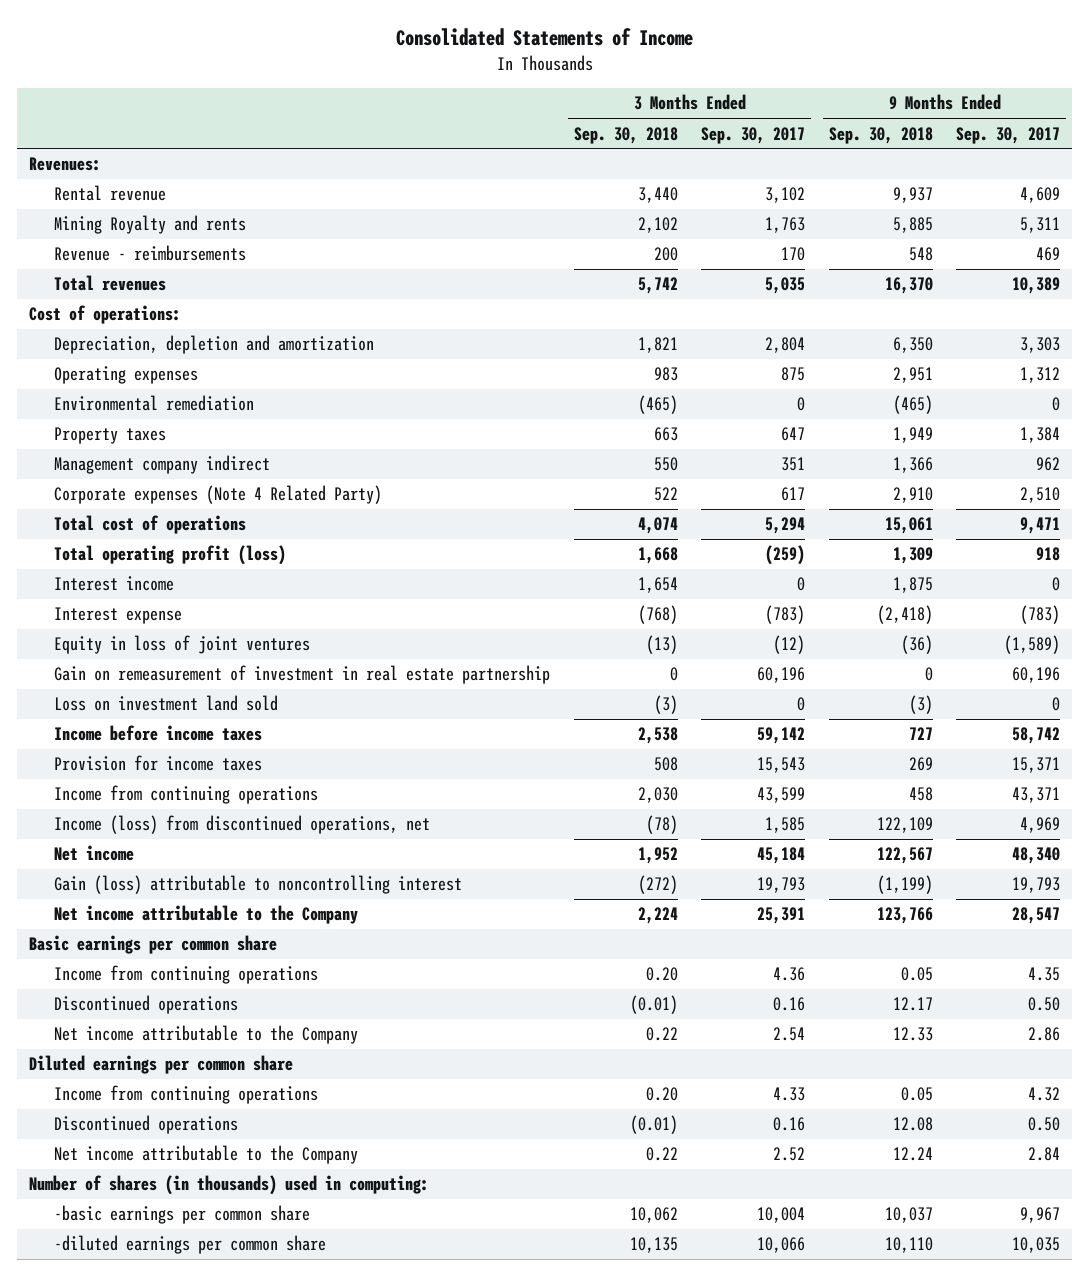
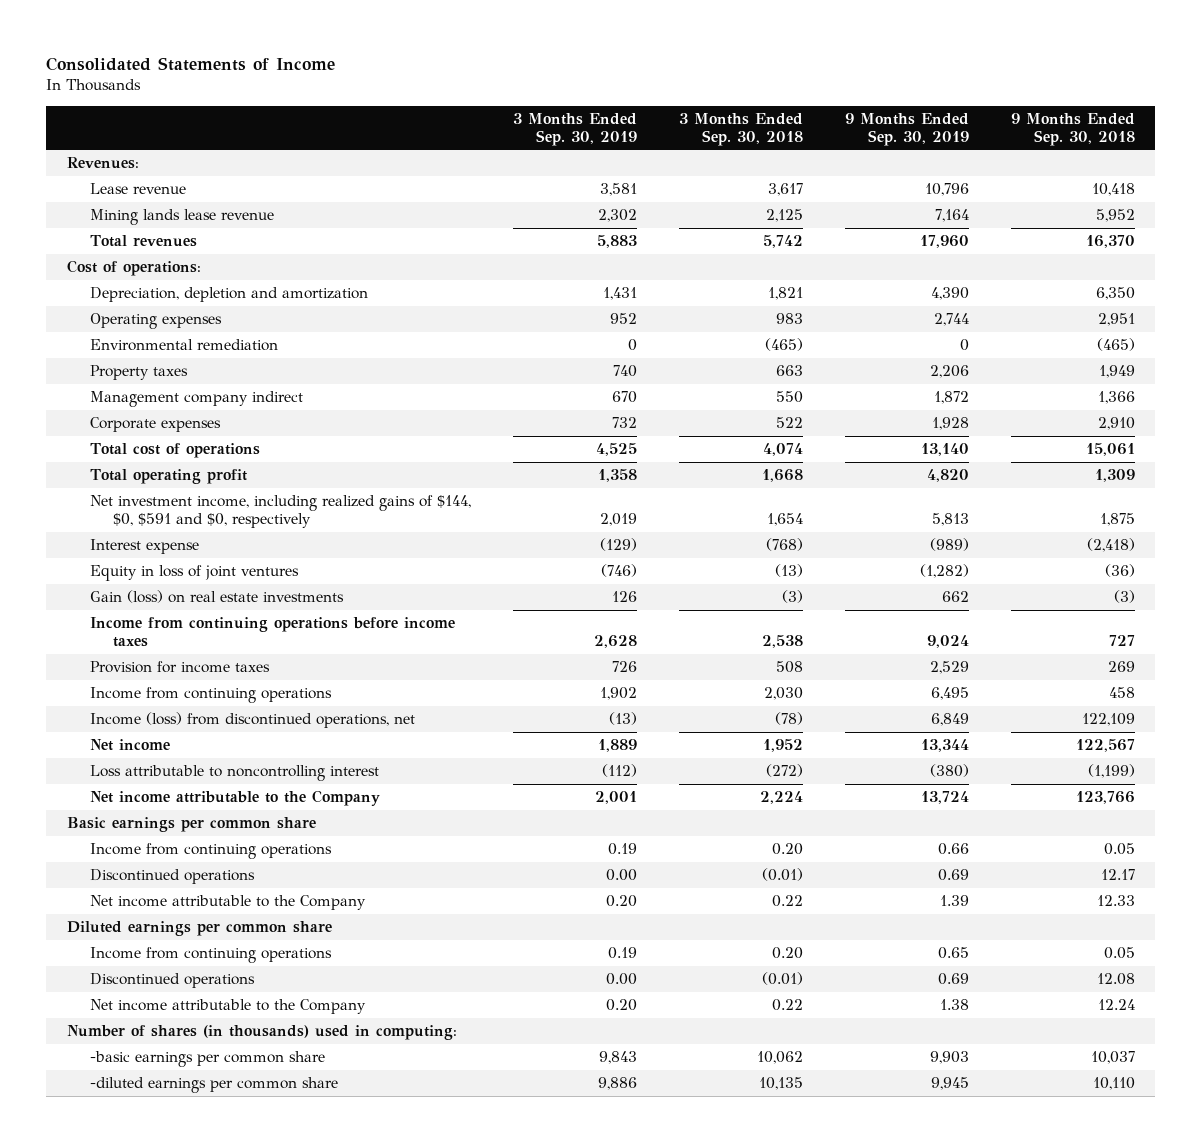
- | 3 Months Ended Sep. 30, 2018 | 3 Months Ended Sep. 30, 2017 | 9 Months Ended Sep. 30, 2018 | 9 Months Ended Sep. 30, 2017
+ | 3 Months Ended Sep. 30, 2019 | 3 Months Ended Sep. 30, 2018 | 9 Months Ended Sep. 30, 2019 | 9 Months Ended Sep. 30, 2018
- Rental revenue | 3,440 | 3,102 | 9,937 | 4,609
- Mining Royalty and rents | 2,102 | 1,763 | 5,885 | 5,311
- Revenue - reimbursements | 200 | 170 | 548 | 469
+ Lease revenue | 3,581 | 3,617 | 10,796 | 10,418
+ Mining lands lease revenue | 2,302 | 2,125 | 7,164 | 5,952
- Corporate expenses (Note 4 Related Party) | 522 | 617 | 2,910 | 2,510
+ Corporate expenses | 732 | 522 | 1,928 | 2,910
- Total operating profit (loss) | 1,668 | (259) | 1,309 | 918
- Interest income | 1,654 | 0 | 1,875 | 0
+ Total operating profit | 1,358 | 1,668 | 4,820 | 1,309
+ Net investment income, including realized gains of $144, $0, $591 and $0, respectively | 2,019 | 1,654 | 5,813 | 1,875
- Gain on remeasurement of investment in real estate partnership | 0 | 60,196 | 0 | 60,196
- Loss on investment land sold | (3) | 0 | (3) | 0
- Income before income taxes | 2,538 | 59,142 | 727 | 58,742
+ Gain (loss) on real estate investments | 126 | (3) | 662 | (3)
+ Income from continuing operations before income taxes | 2,628 | 2,538 | 9,024 | 727
- Gain (loss) attributable to noncontrolling interest | (272) | 19,793 | (1,199) | 19,793
+ Loss attributable to noncontrolling interest | (112) | (272) | (380) | (1,199)

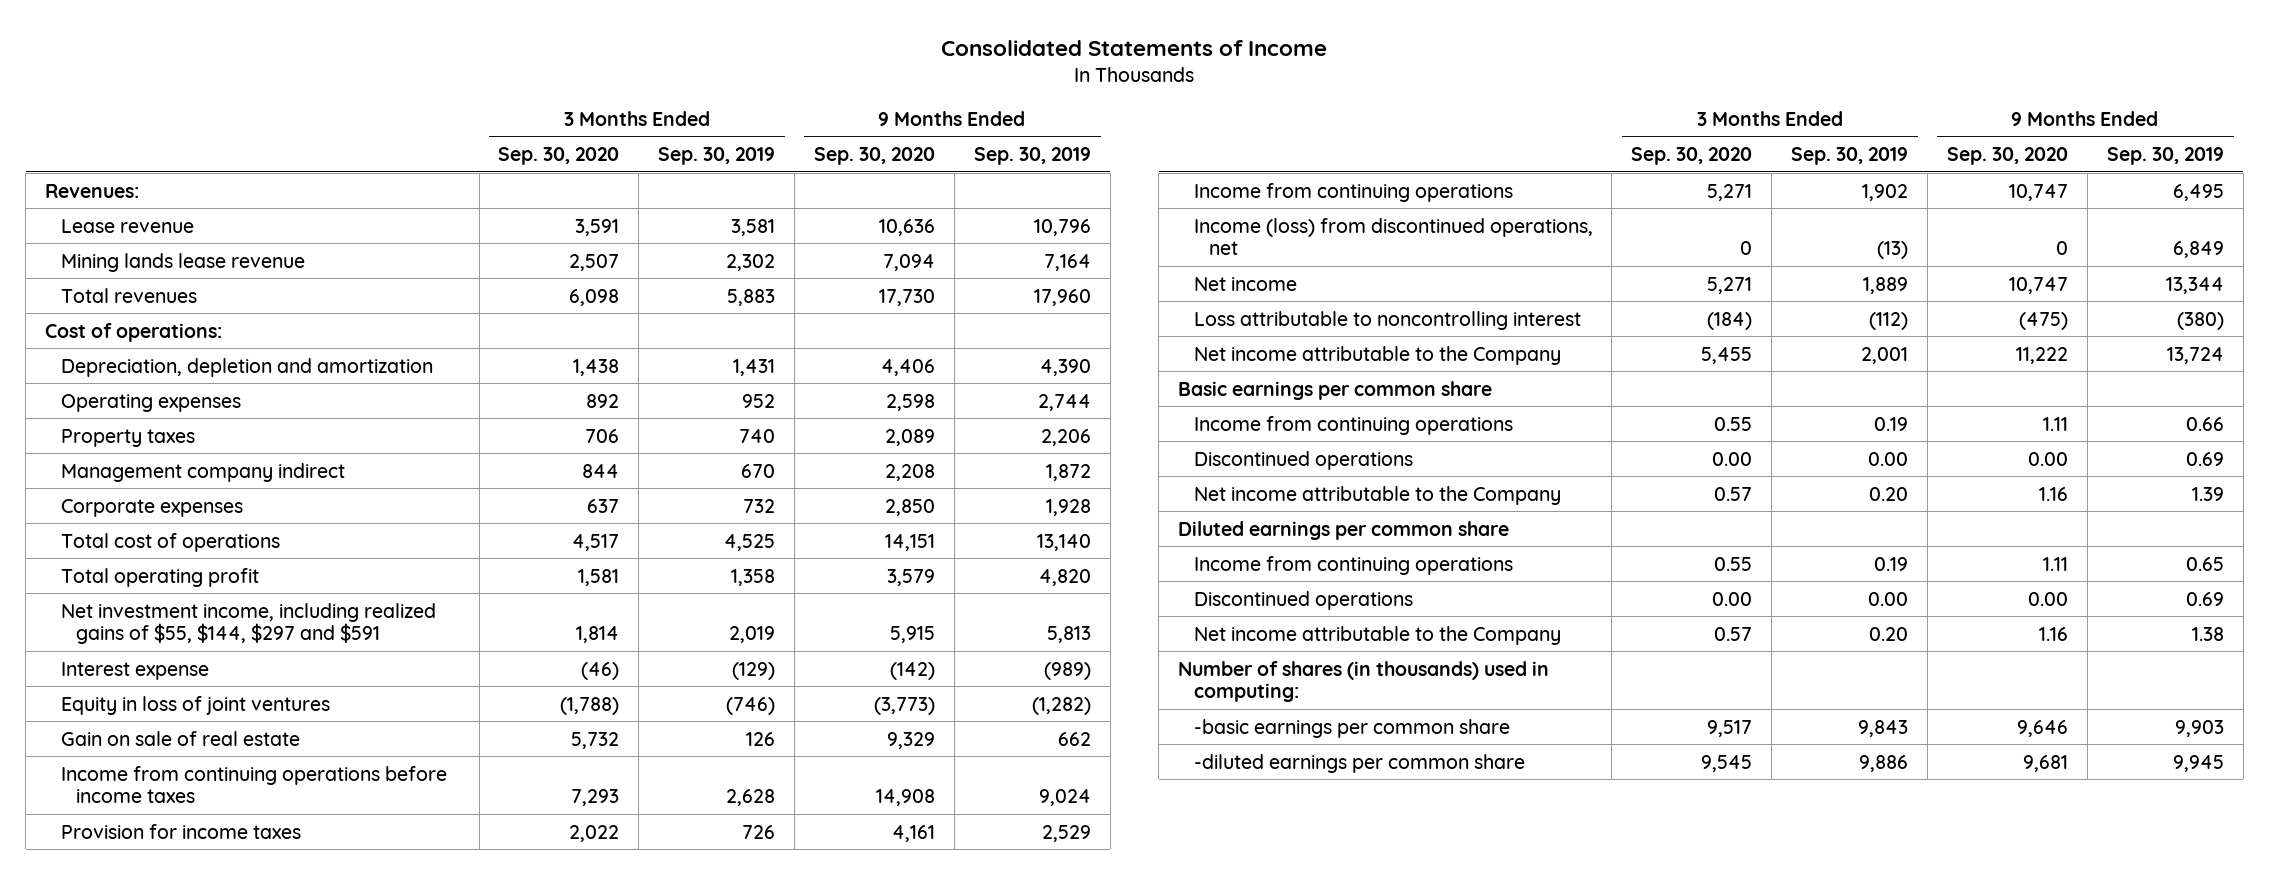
- | 3 Months Ended Sep. 30, 2019 | 3 Months Ended Sep. 30, 2018 | 9 Months Ended Sep. 30, 2019 | 9 Months Ended Sep. 30, 2018
+ | 3 Months Ended Sep. 30, 2020 | 3 Months Ended Sep. 30, 2019 | 9 Months Ended Sep. 30, 2020 | 9 Months Ended Sep. 30, 2019
- Environmental remediation | 0 | (465) | 0 | (465)
- Net investment income, including realized gains of $144, $0, $591 and $0, respectively | 2,019 | 1,654 | 5,813 | 1,875
+ Net investment income, including realized gains of $55, $144, $297 and $591 | 1,814 | 2,019 | 5,915 | 5,813
- Gain (loss) on real estate investments | 126 | (3) | 662 | (3)
+ Gain on sale of real estate | 5,732 | 126 | 9,329 | 662

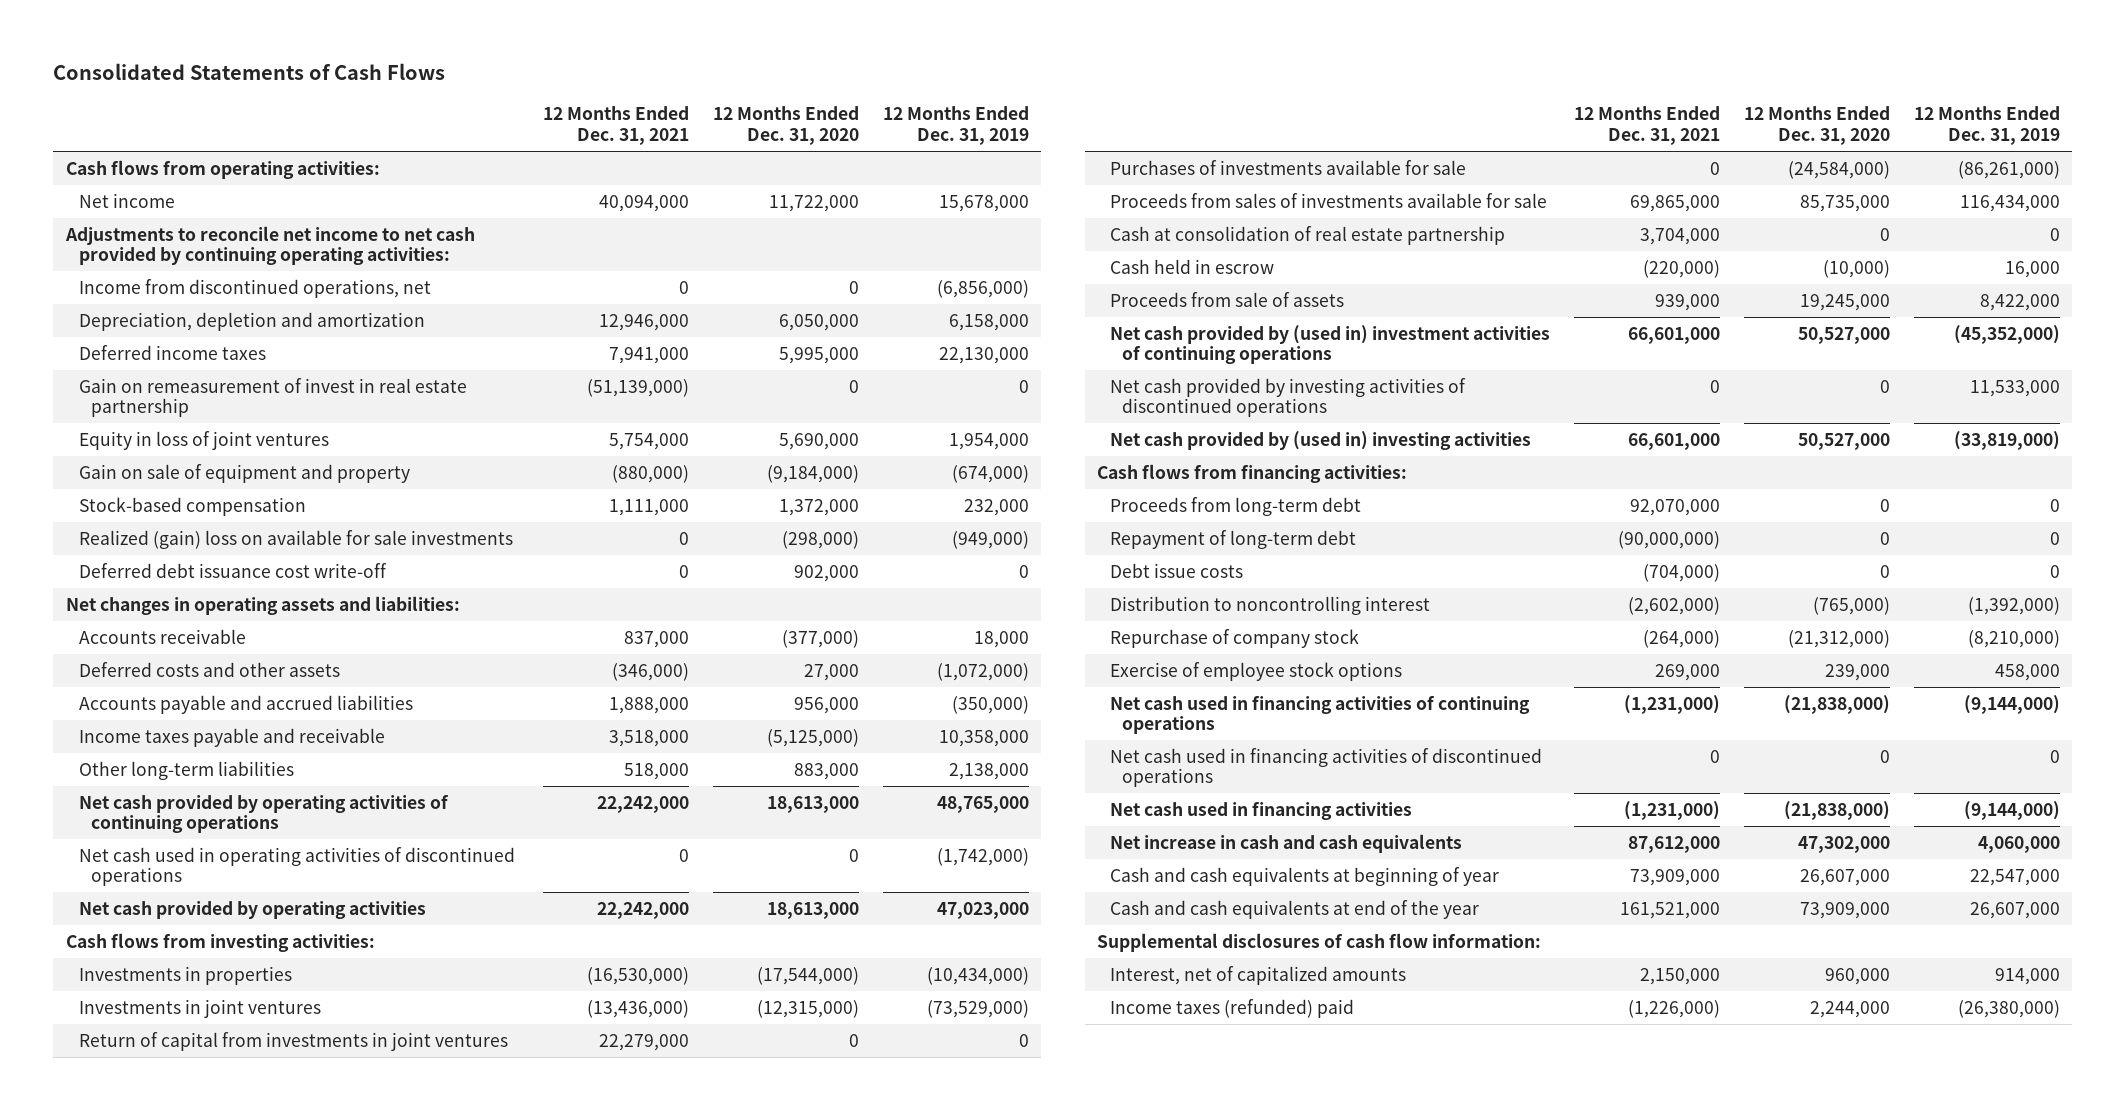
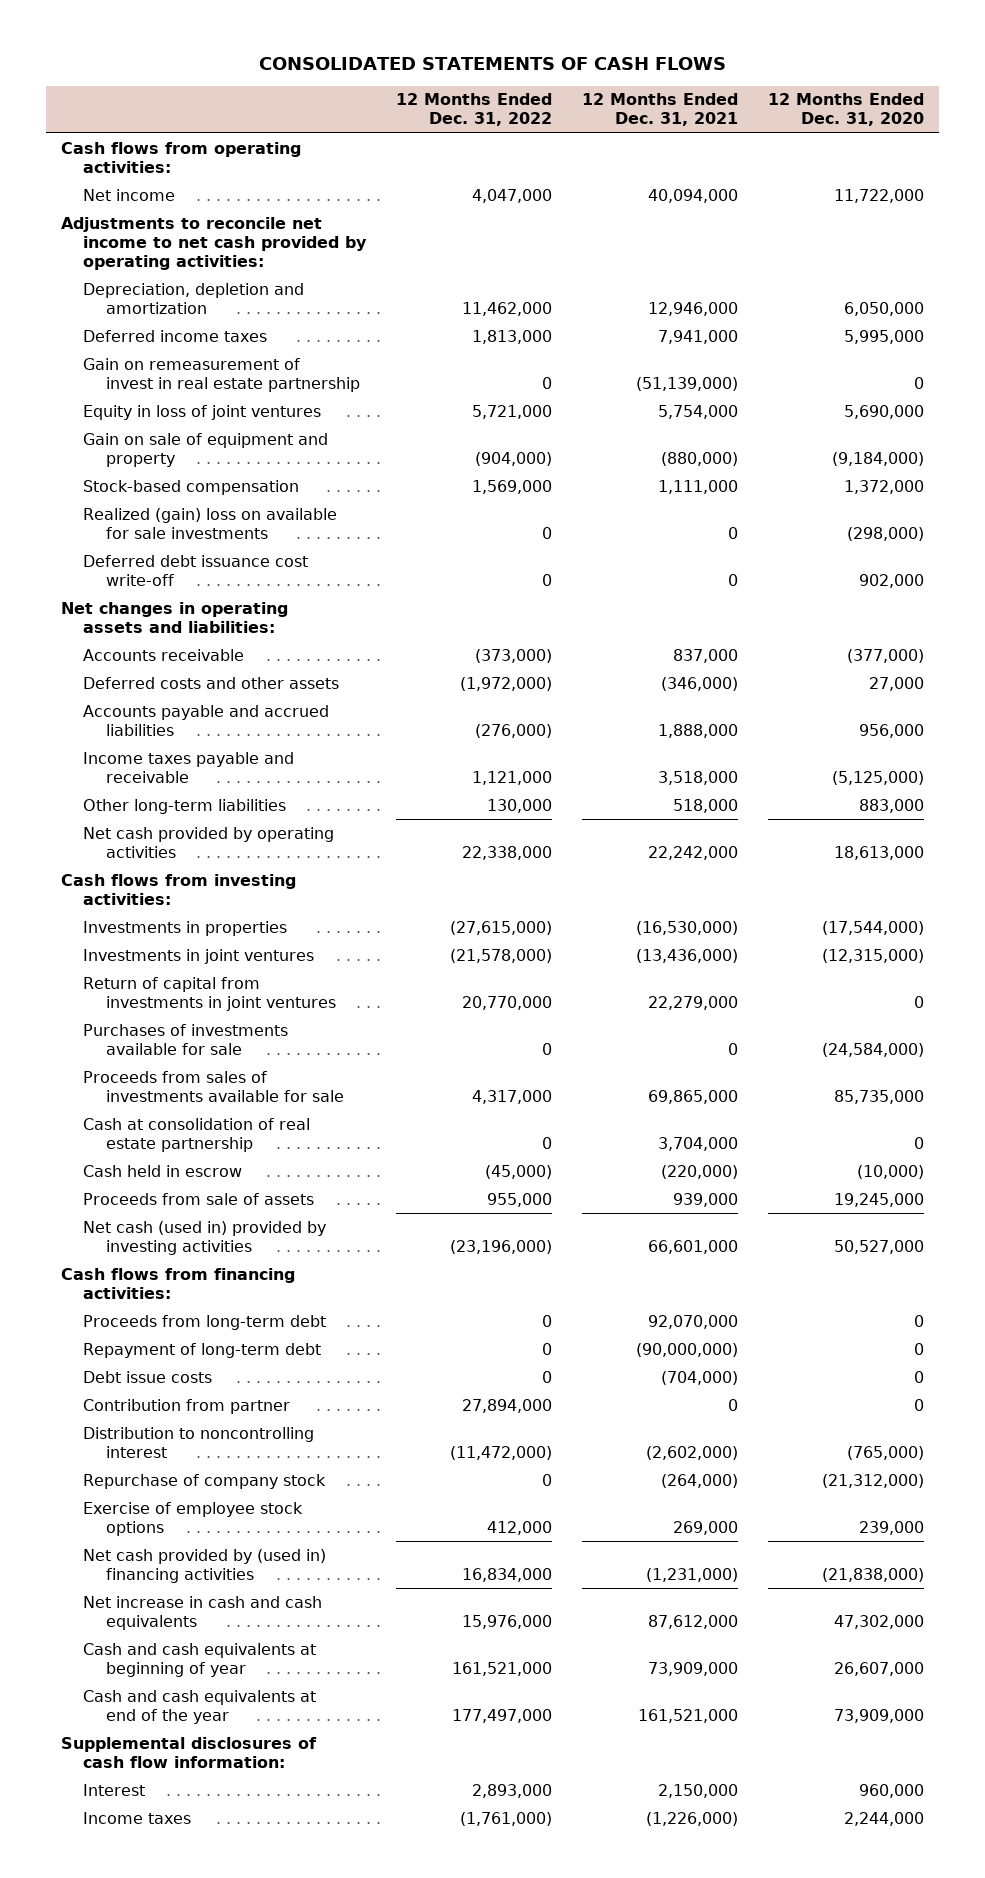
- Consolidated Statements of Cash Flows
+ CONSOLIDATED STATEMENTS OF CASH FLOWS
- | 12 Months Ended Dec. 31, 2021 | 12 Months Ended Dec. 31, 2020 | 12 Months Ended Dec. 31, 2019
+ | 12 Months Ended Dec. 31, 2022 | 12 Months Ended Dec. 31, 2021 | 12 Months Ended Dec. 31, 2020
- Adjustments to reconcile net income to net cash provided by continuing operating activities:
- Income from discontinued operations, net | 0 | 0 | (6,856,000)
+ Adjustments to reconcile net income to net cash provided by operating activities:
- Net cash provided by operating activities of continuing operations | 22,242,000 | 18,613,000 | 48,765,000
- Net cash used in operating activities of discontinued operations | 0 | 0 | (1,742,000)
- Net cash provided by (used in) investment activities of continuing operations | 66,601,000 | 50,527,000 | (45,352,000)
- Net cash provided by investing activities of discontinued operations | 0 | 0 | 11,533,000
- Net cash provided by (used in) investing activities | 66,601,000 | 50,527,000 | (33,819,000)
+ Net cash (used in) provided by investing activities | (23,196,000) | 66,601,000 | 50,527,000
+ Contribution from partner | 27,894,000 | 0 | 0
- Net cash used in financing activities of continuing operations | (1,231,000) | (21,838,000) | (9,144,000)
- Net cash used in financing activities of discontinued operations | 0 | 0 | 0
- Net cash used in financing activities | (1,231,000) | (21,838,000) | (9,144,000)
+ Net cash provided by (used in) financing activities | 16,834,000 | (1,231,000) | (21,838,000)
- Interest, net of capitalized amounts | 2,150,000 | 960,000 | 914,000
- Income taxes (refunded) paid | (1,226,000) | 2,244,000 | (26,380,000)
+ Interest | 2,893,000 | 2,150,000 | 960,000
+ Income taxes | (1,761,000) | (1,226,000) | 2,244,000

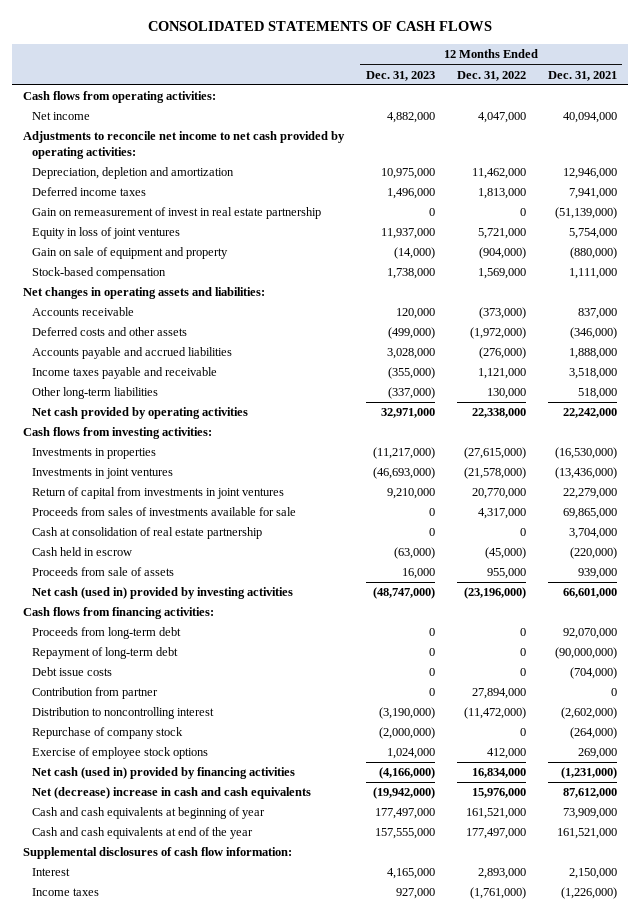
- | 12 Months Ended Dec. 31, 2022 | 12 Months Ended Dec. 31, 2021 | 12 Months Ended Dec. 31, 2020
+ | 12 Months Ended Dec. 31, 2023 | 12 Months Ended Dec. 31, 2022 | 12 Months Ended Dec. 31, 2021
- Realized (gain) loss on available for sale investments | 0 | 0 | (298,000)
- Deferred debt issuance cost write-off | 0 | 0 | 902,000
- Purchases of investments available for sale | 0 | 0 | (24,584,000)
- Net cash provided by (used in) financing activities | 16,834,000 | (1,231,000) | (21,838,000)
- Net increase in cash and cash equivalents | 15,976,000 | 87,612,000 | 47,302,000
+ Net cash (used in) provided by financing activities | (4,166,000) | 16,834,000 | (1,231,000)
+ Net (decrease) increase in cash and cash equivalents | (19,942,000) | 15,976,000 | 87,612,000

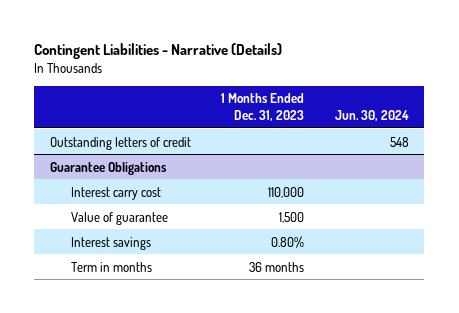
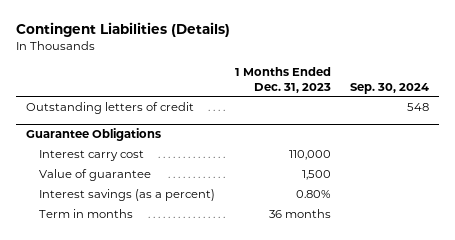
- Contingent Liabilities - Narrative (Details)
+ Contingent Liabilities (Details)
- | 1 Months Ended Dec. 31, 2023 | Jun. 30, 2024
+ | 1 Months Ended Dec. 31, 2023 | Sep. 30, 2024
@ Guarantee Obligations
- Interest savings | 0.80% |
+ Interest savings (as a percent) | 0.80% |

